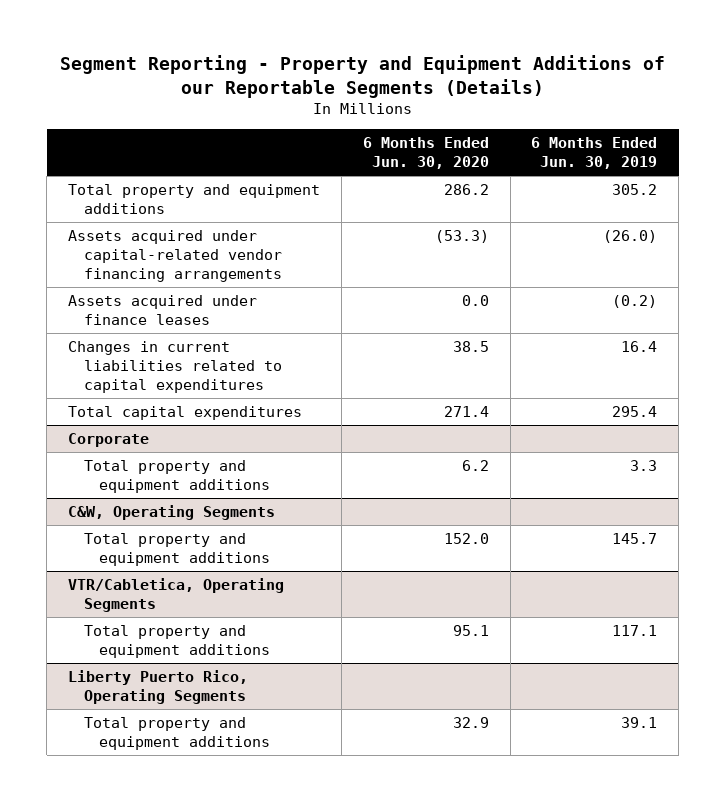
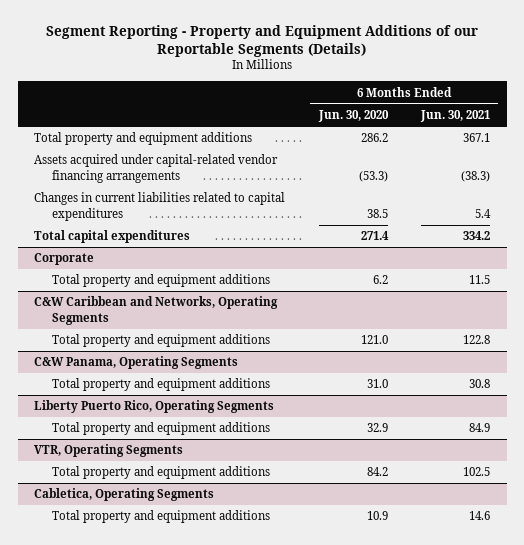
- | 6 Months Ended Jun. 30, 2020 | 6 Months Ended Jun. 30, 2019
+ | 6 Months Ended Jun. 30, 2020 | 6 Months Ended Jun. 30, 2021
- Assets acquired under finance leases | 0.0 | (0.2)
- C&W, Operating Segments
- Total property and equipment additions | 152.0 | 145.7
- VTR/Cabletica, Operating Segments
- Total property and equipment additions | 95.1 | 117.1
+ C&W Caribbean and Networks, Operating Segments
+ Total property and equipment additions | 121.0 | 122.8
+ C&W Panama, Operating Segments
+ Total property and equipment additions | 31.0 | 30.8
+ VTR, Operating Segments
+ Total property and equipment additions | 84.2 | 102.5
+ Cabletica, Operating Segments
+ Total property and equipment additions | 10.9 | 14.6

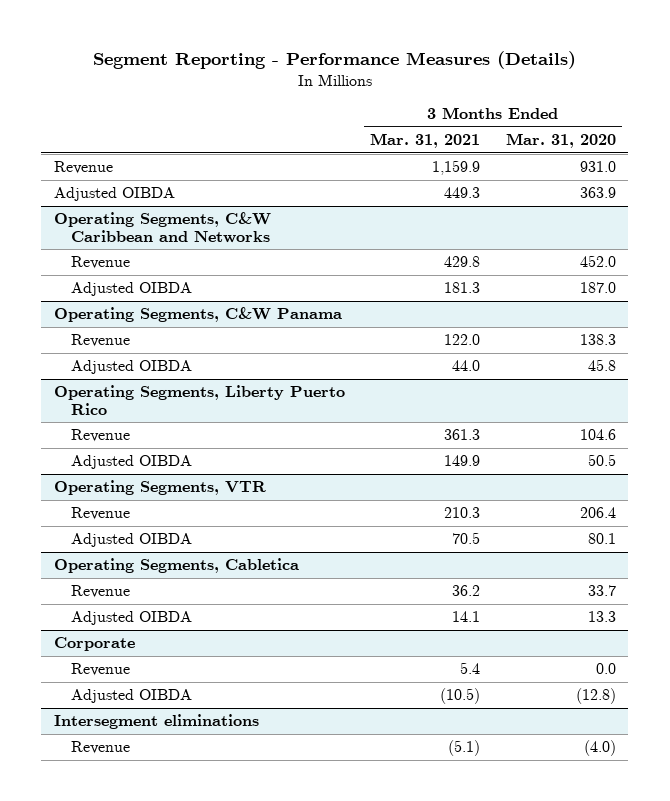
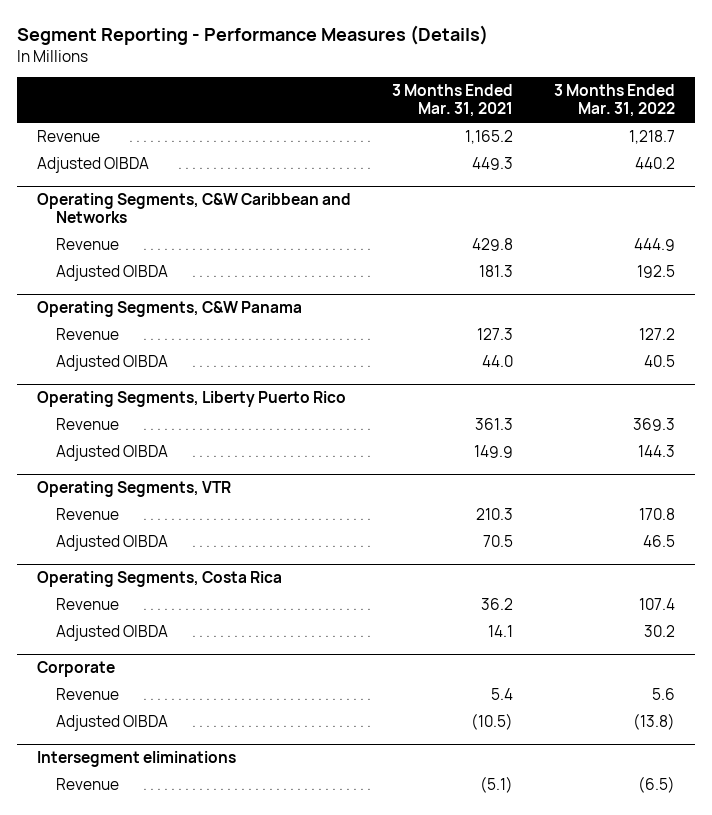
- | 3 Months Ended Mar. 31, 2021 | 3 Months Ended Mar. 31, 2020
+ | 3 Months Ended Mar. 31, 2021 | 3 Months Ended Mar. 31, 2022
- Revenue | 1,159.9 | 931.0
+ Revenue | 1,165.2 | 1,218.7
@ Operating Segments, C&W Panama
- Revenue | 122.0 | 138.3
+ Revenue | 127.3 | 127.2
- Operating Segments, Cabletica
+ Operating Segments, Costa Rica

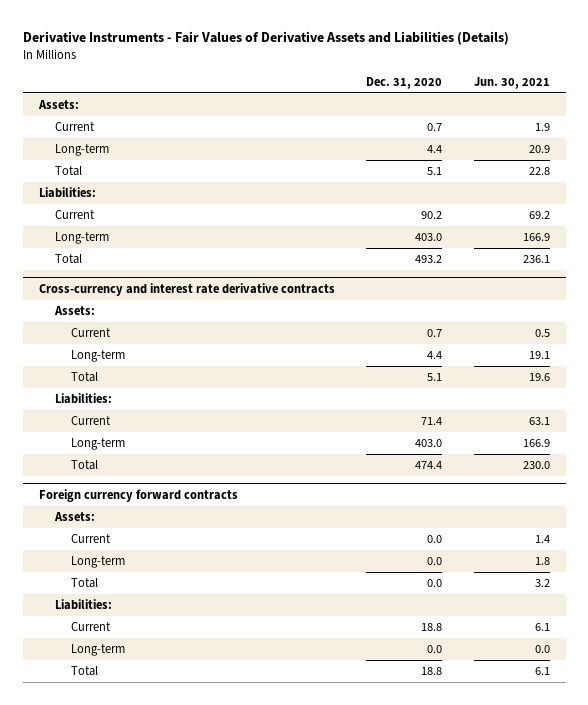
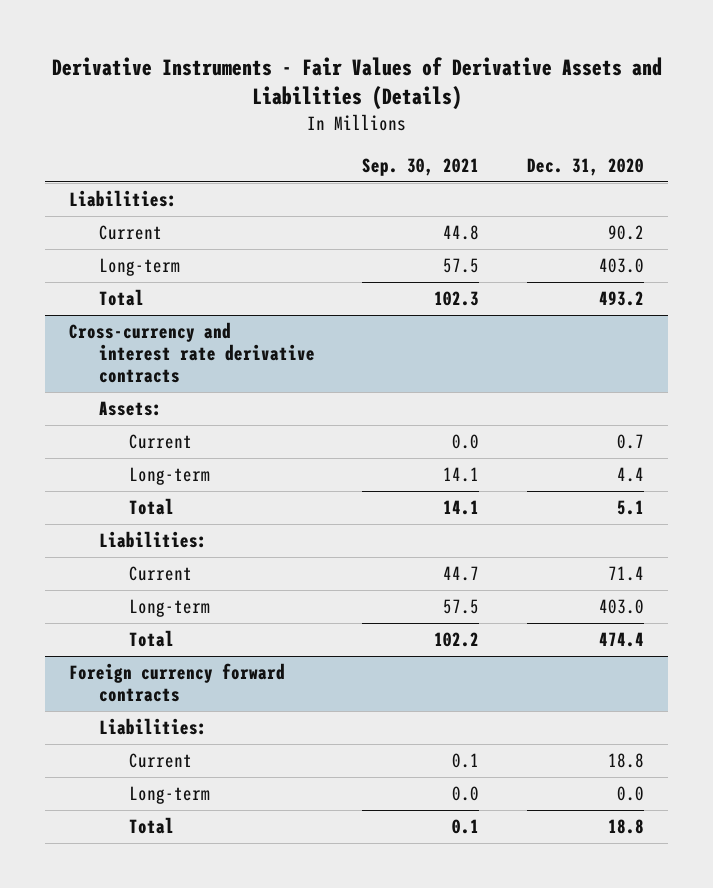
- | Dec. 31, 2020 | Jun. 30, 2021
+ | Sep. 30, 2021 | Dec. 31, 2020
- Assets:
- Current | 0.7 | 1.9
- Long-term | 4.4 | 20.9
- Total | 5.1 | 22.8
@ Foreign currency forward contracts
- Assets:
- Current | 0.0 | 1.4
- Long-term | 0.0 | 1.8
- Total | 0.0 | 3.2

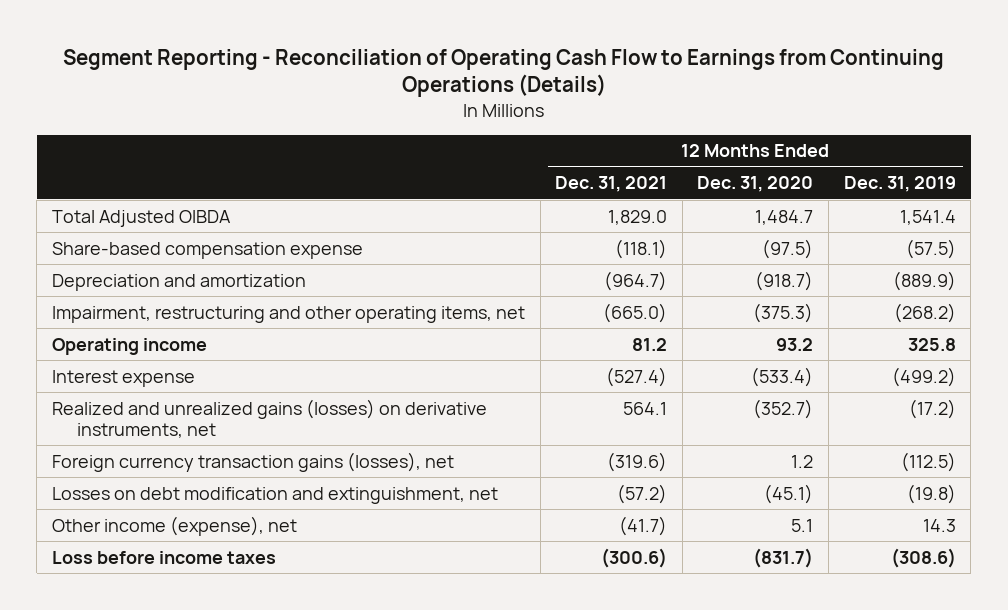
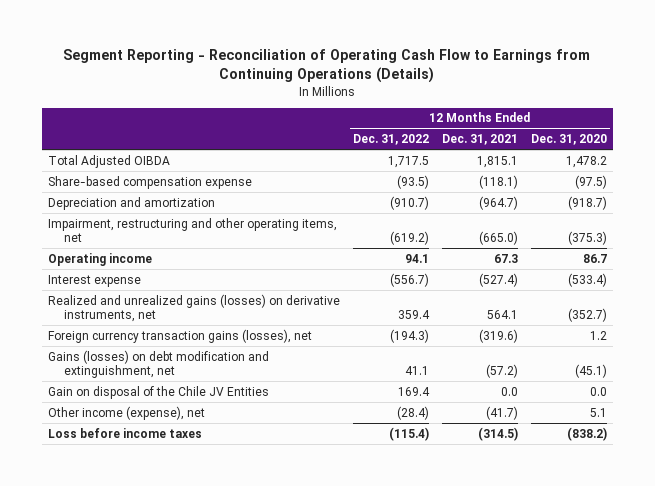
- | 12 Months Ended Dec. 31, 2021 | 12 Months Ended Dec. 31, 2020 | 12 Months Ended Dec. 31, 2019
+ | 12 Months Ended Dec. 31, 2022 | 12 Months Ended Dec. 31, 2021 | 12 Months Ended Dec. 31, 2020
- Total Adjusted OIBDA | 1,829.0 | 1,484.7 | 1,541.4
+ Total Adjusted OIBDA | 1,717.5 | 1,815.1 | 1,478.2
- Operating income | 81.2 | 93.2 | 325.8
+ Operating income | 94.1 | 67.3 | 86.7
- Losses on debt modification and extinguishment, net | (57.2) | (45.1) | (19.8)
+ Gains (losses) on debt modification and extinguishment, net | 41.1 | (57.2) | (45.1)
+ Gain on disposal of the Chile JV Entities | 169.4 | 0.0 | 0.0
- Loss before income taxes | (300.6) | (831.7) | (308.6)
+ Loss before income taxes | (115.4) | (314.5) | (838.2)

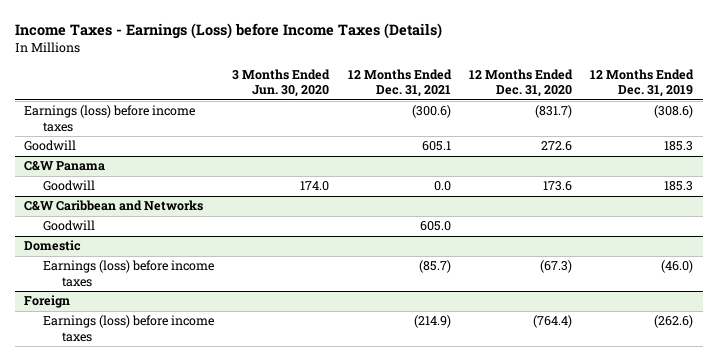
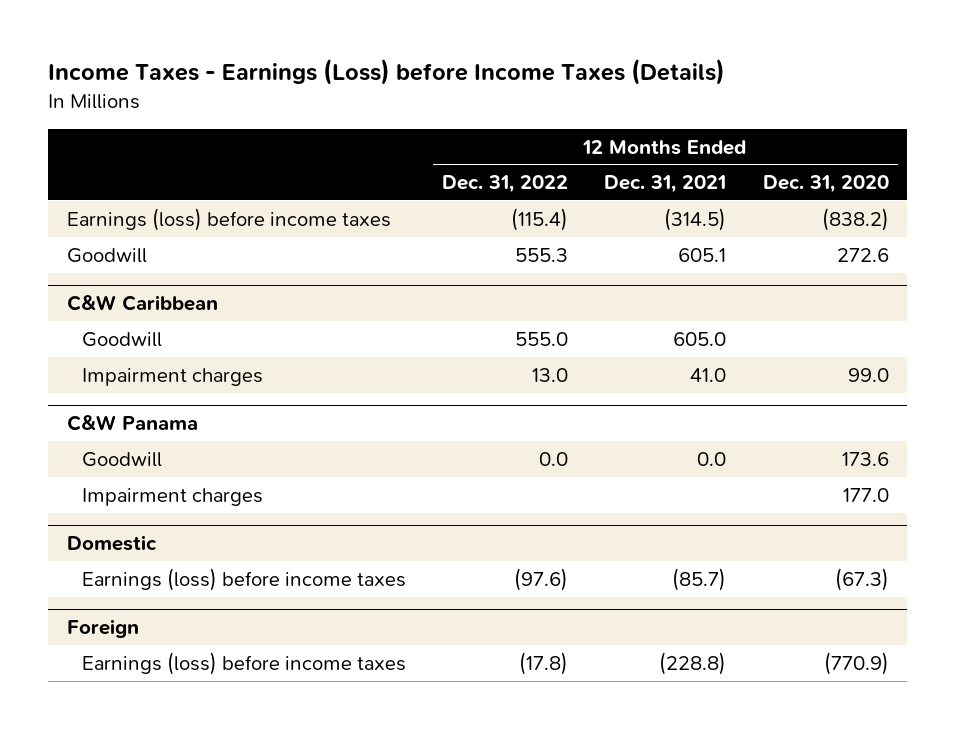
- | 3 Months Ended Jun. 30, 2020 | 12 Months Ended Dec. 31, 2021 | 12 Months Ended Dec. 31, 2020 | 12 Months Ended Dec. 31, 2019
+ | 12 Months Ended Dec. 31, 2022 | 12 Months Ended Dec. 31, 2021 | 12 Months Ended Dec. 31, 2020
- Earnings (loss) before income taxes | | (300.6) | (831.7) | (308.6)
+ Earnings (loss) before income taxes | (115.4) | (314.5) | (838.2)
+ C&W Caribbean
+ Goodwill | 555.0 | 605.0 |
+ Impairment charges | 13.0 | 41.0 | 99.0
- C&W Caribbean and Networks
- Goodwill | | 605.0 | |
@ C&W Panama
+ Impairment charges | | | 177.0
@ Foreign
- Earnings (loss) before income taxes | | (214.9) | (764.4) | (262.6)
+ Earnings (loss) before income taxes | (17.8) | (228.8) | (770.9)

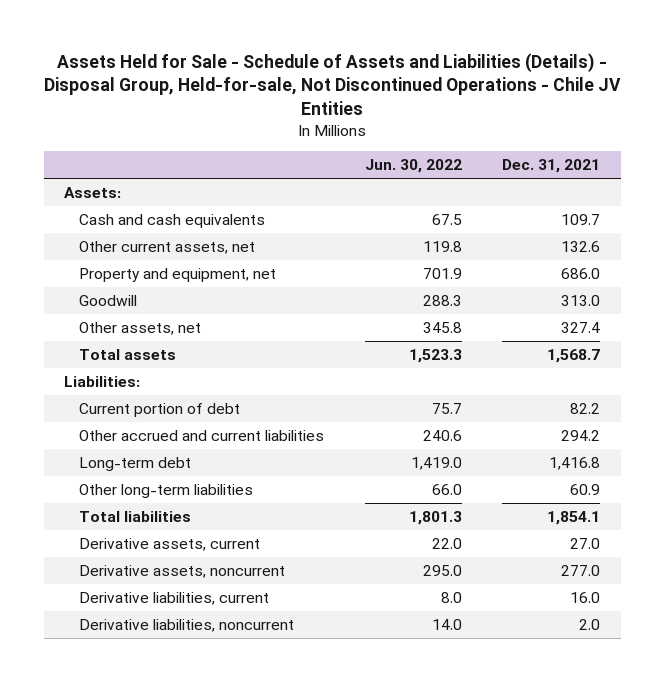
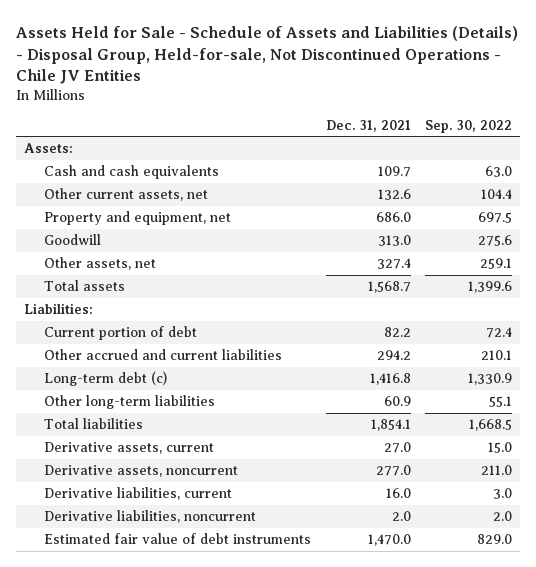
- | Jun. 30, 2022 | Dec. 31, 2021
+ | Dec. 31, 2021 | Sep. 30, 2022
- Long-term debt | 1,419.0 | 1,416.8
+ Long-term debt (c) | 1,416.8 | 1,330.9
+ Estimated fair value of debt instruments | 1,470.0 | 829.0

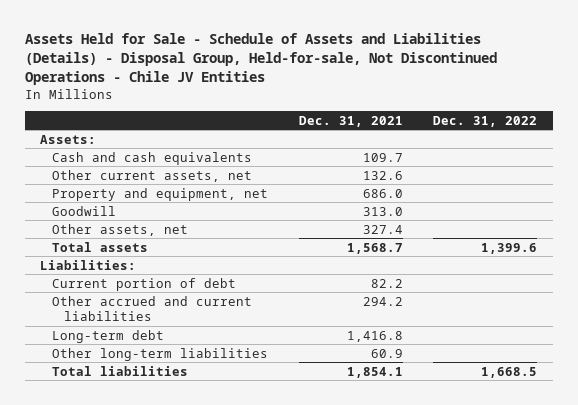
- | Dec. 31, 2021 | Sep. 30, 2022
+ | Dec. 31, 2021 | Dec. 31, 2022
- Long-term debt (c) | 1,416.8 | 1,330.9
+ Long-term debt | 1,416.8 |
- Derivative assets, current | 27.0 | 15.0
- Derivative assets, noncurrent | 277.0 | 211.0
- Derivative liabilities, current | 16.0 | 3.0
- Derivative liabilities, noncurrent | 2.0 | 2.0
- Estimated fair value of debt instruments | 1,470.0 | 829.0

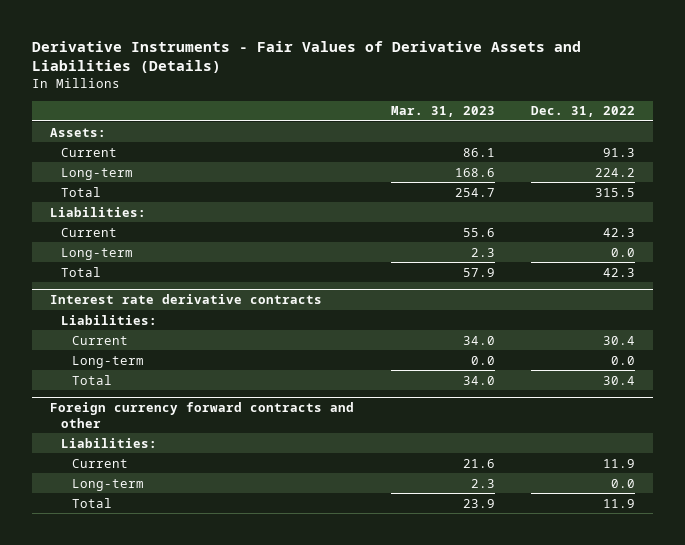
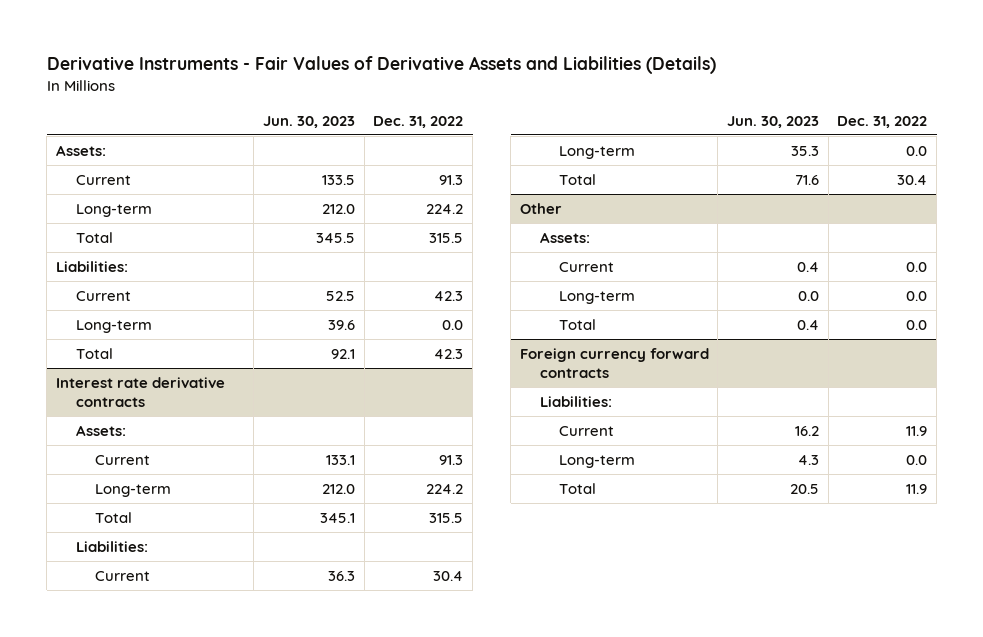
- | Mar. 31, 2023 | Dec. 31, 2022
+ | Jun. 30, 2023 | Dec. 31, 2022
@ Interest rate derivative contracts
+ Assets:
+ Current | 133.1 | 91.3
+ Long-term | 212.0 | 224.2
+ Total | 345.1 | 315.5
- Foreign currency forward contracts and other
+ Other
+ Assets:
+ Current | 0.4 | 0.0
+ Long-term | 0.0 | 0.0
+ Total | 0.4 | 0.0
+ Foreign currency forward contracts

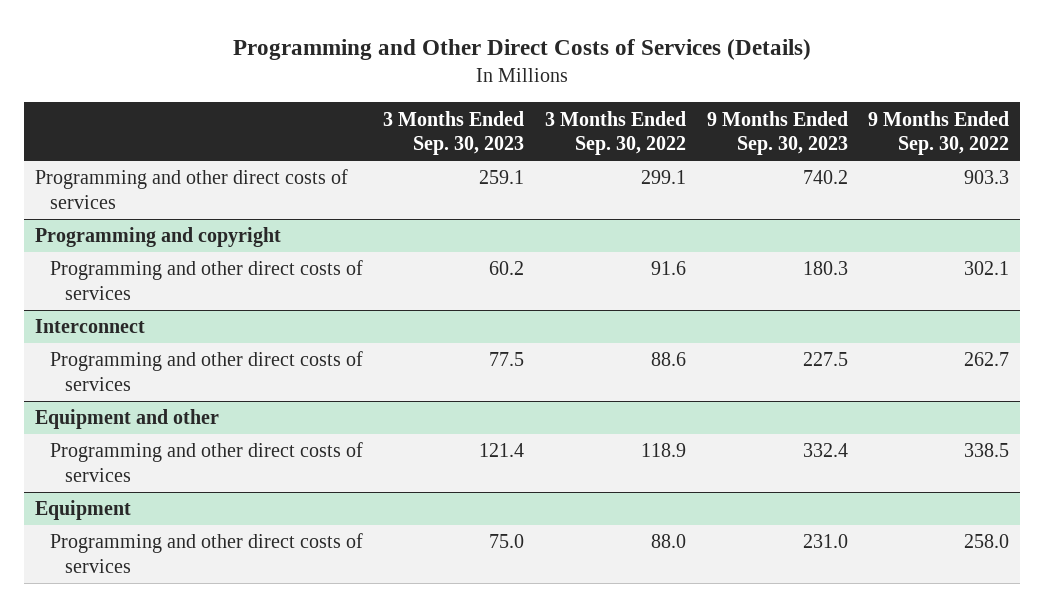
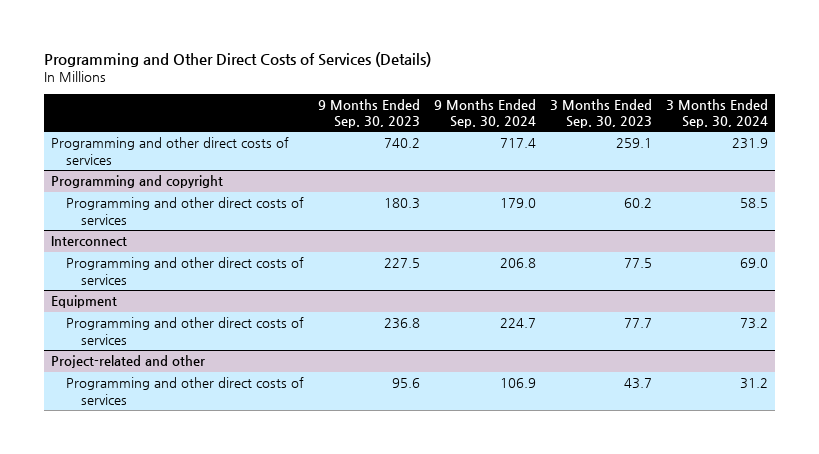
- | 3 Months Ended Sep. 30, 2023 | 3 Months Ended Sep. 30, 2022 | 9 Months Ended Sep. 30, 2023 | 9 Months Ended Sep. 30, 2022
+ | 9 Months Ended Sep. 30, 2023 | 9 Months Ended Sep. 30, 2024 | 3 Months Ended Sep. 30, 2023 | 3 Months Ended Sep. 30, 2024
- Equipment and other
- Programming and other direct costs of services | 121.4 | 118.9 | 332.4 | 338.5
@ Equipment
- Programming and other direct costs of services | 75.0 | 88.0 | 231.0 | 258.0
+ Programming and other direct costs of services | 236.8 | 224.7 | 77.7 | 73.2
+ Project-related and other
+ Programming and other direct costs of services | 95.6 | 106.9 | 43.7 | 31.2

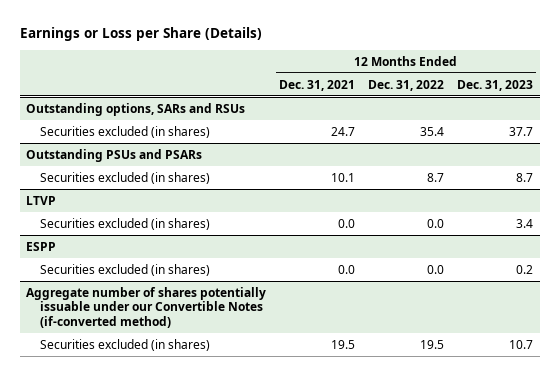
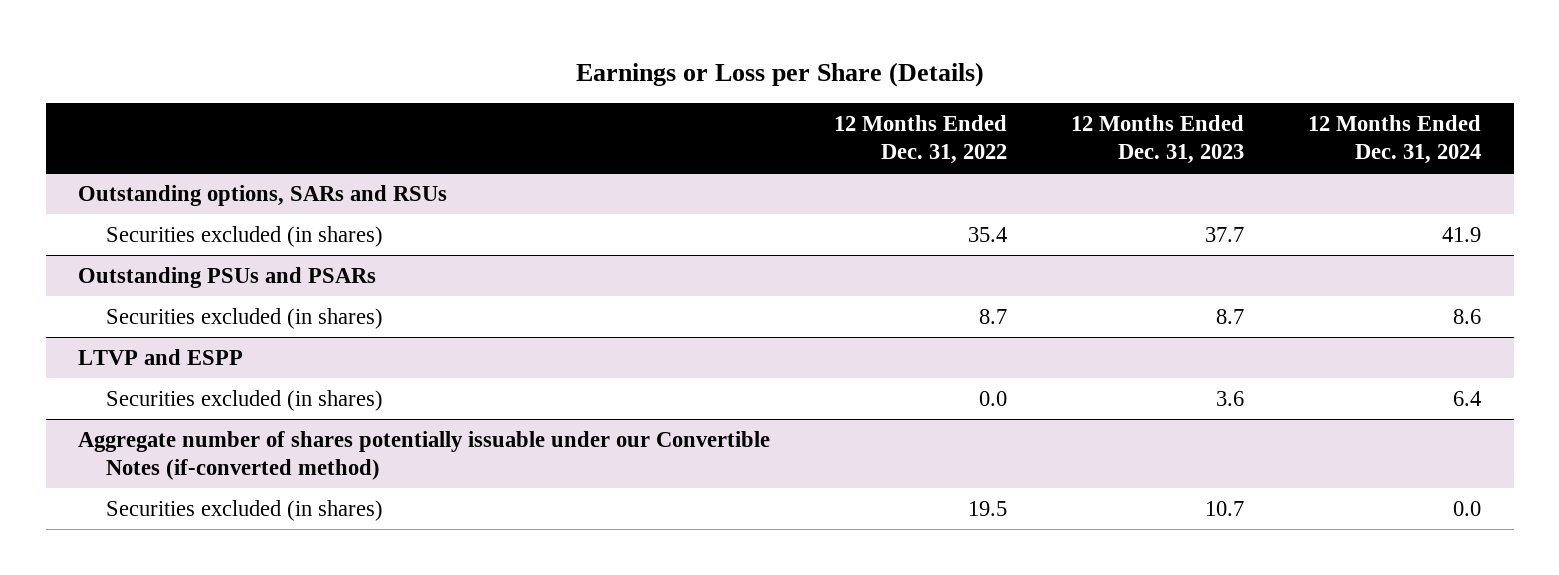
- | 12 Months Ended Dec. 31, 2021 | 12 Months Ended Dec. 31, 2022 | 12 Months Ended Dec. 31, 2023
+ | 12 Months Ended Dec. 31, 2022 | 12 Months Ended Dec. 31, 2023 | 12 Months Ended Dec. 31, 2024
- LTVP
- Securities excluded (in shares) | 0.0 | 0.0 | 3.4
- ESPP
- Securities excluded (in shares) | 0.0 | 0.0 | 0.2
+ LTVP and ESPP
+ Securities excluded (in shares) | 0.0 | 3.6 | 6.4

